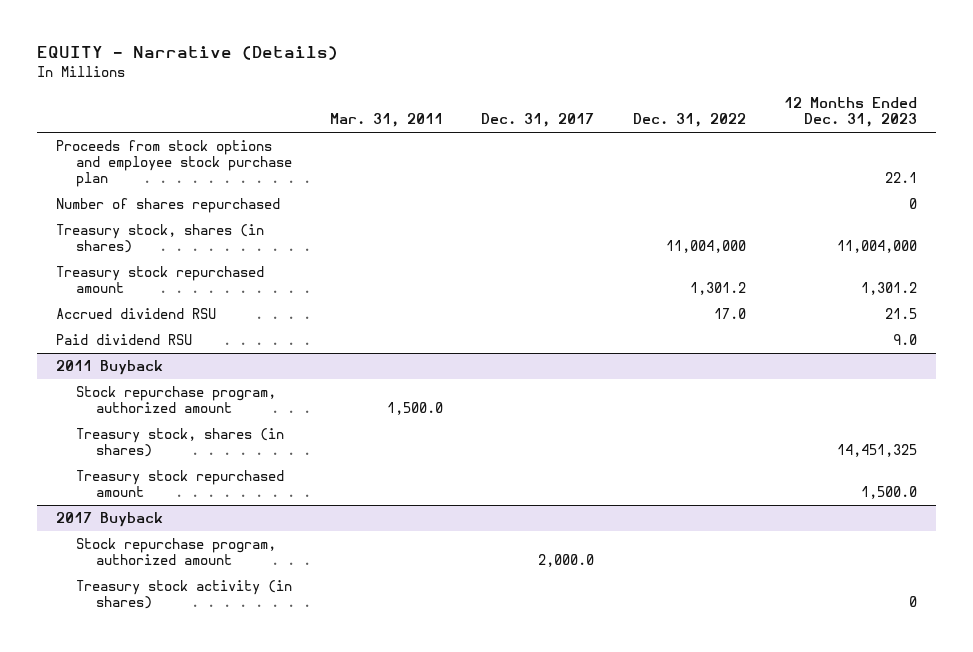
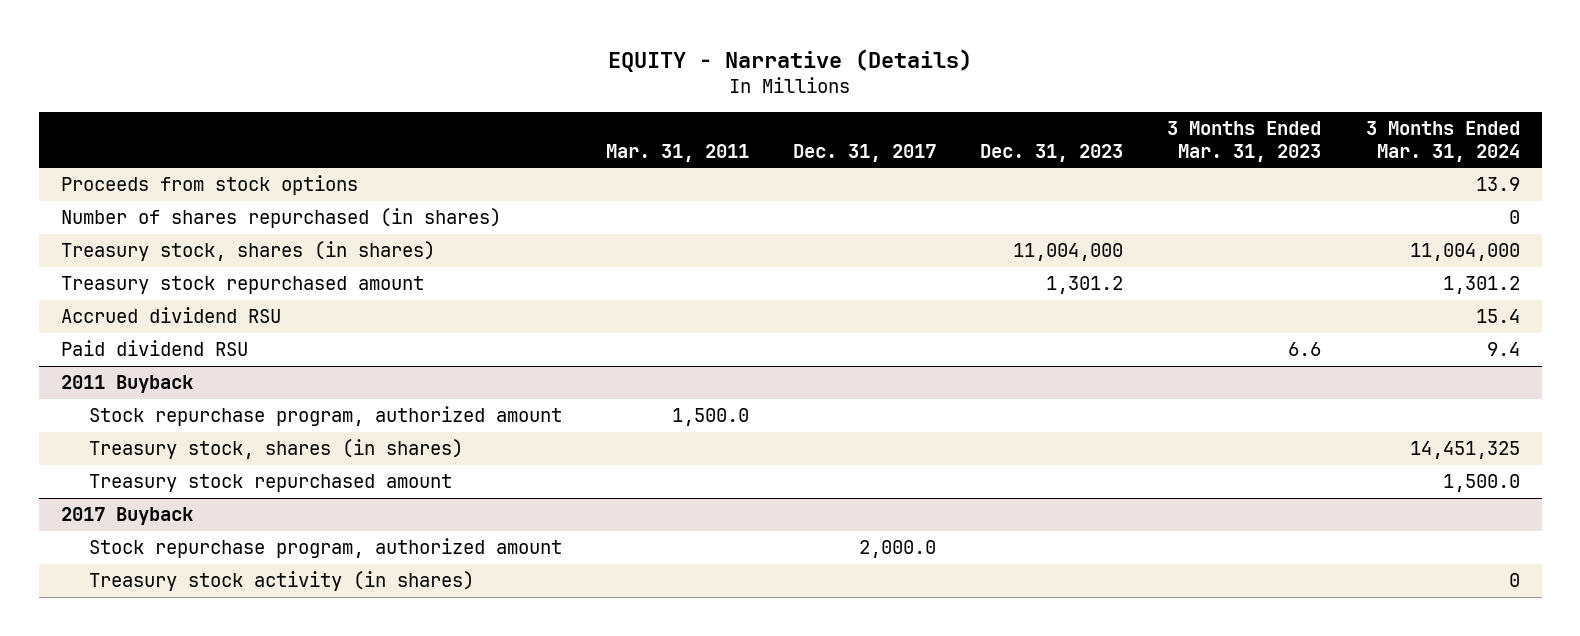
- | Mar. 31, 2011 | Dec. 31, 2017 | Dec. 31, 2022 | 12 Months Ended Dec. 31, 2023
+ | Mar. 31, 2011 | Dec. 31, 2017 | Dec. 31, 2023 | 3 Months Ended Mar. 31, 2023 | 3 Months Ended Mar. 31, 2024
- Proceeds from stock options and employee stock purchase plan | | | | 22.1
- Number of shares repurchased | | | | 0
+ Proceeds from stock options | | | | | 13.9
+ Number of shares repurchased (in shares) | | | | | 0

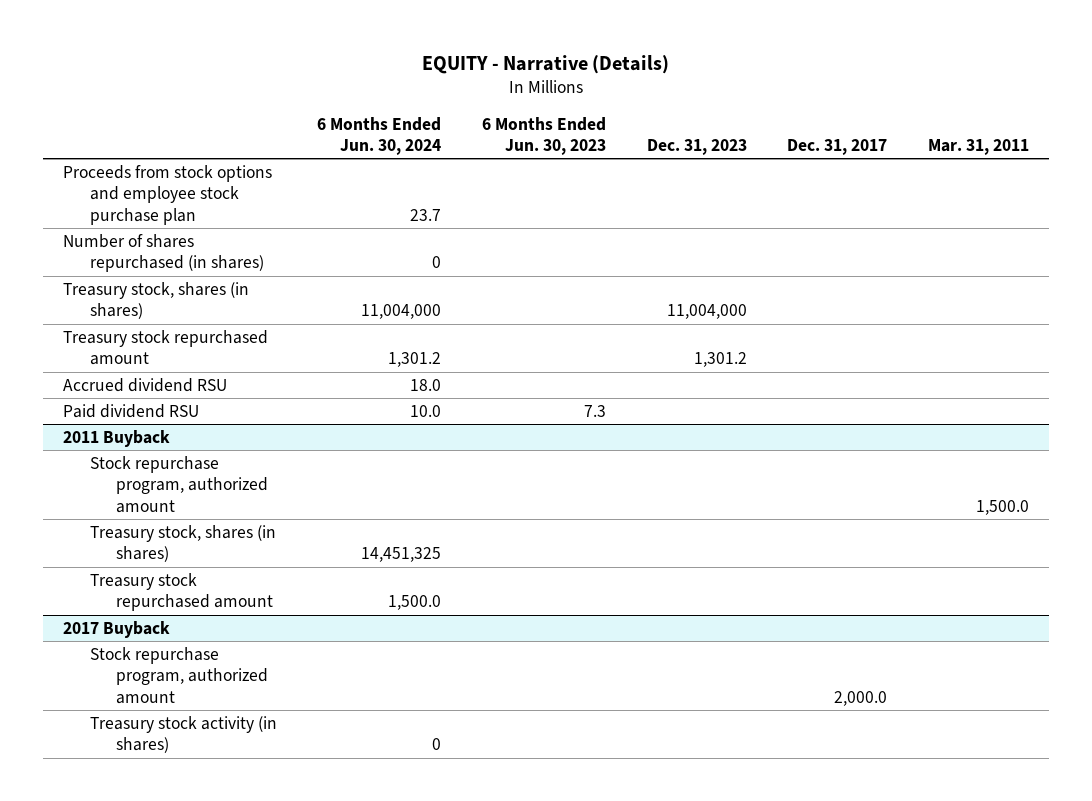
- | Mar. 31, 2011 | Dec. 31, 2017 | Dec. 31, 2023 | 3 Months Ended Mar. 31, 2023 | 3 Months Ended Mar. 31, 2024
+ | 6 Months Ended Jun. 30, 2024 | 6 Months Ended Jun. 30, 2023 | Dec. 31, 2023 | Dec. 31, 2017 | Mar. 31, 2011
- Proceeds from stock options | | | | | 13.9
+ Proceeds from stock options and employee stock purchase plan | 23.7 | | | |

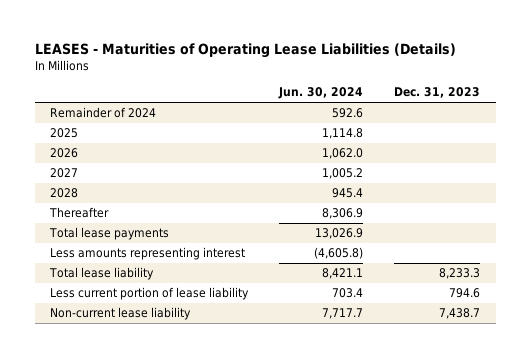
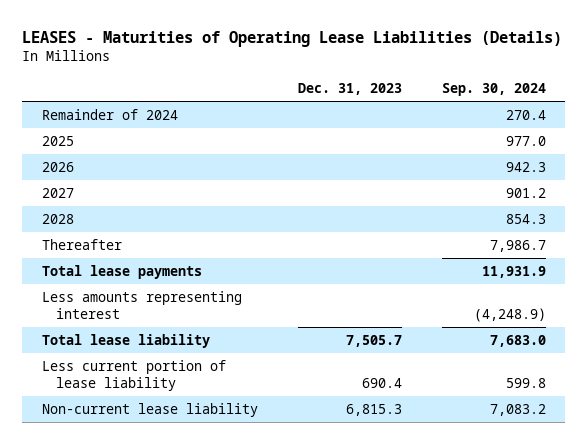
- | Jun. 30, 2024 | Dec. 31, 2023
+ | Dec. 31, 2023 | Sep. 30, 2024
- Total lease liability | 8,421.1 | 8,233.3
- Less current portion of lease liability | 703.4 | 794.6
- Non-current lease liability | 7,717.7 | 7,438.7
+ Total lease liability | 7,505.7 | 7,683.0
+ Less current portion of lease liability | 690.4 | 599.8
+ Non-current lease liability | 6,815.3 | 7,083.2

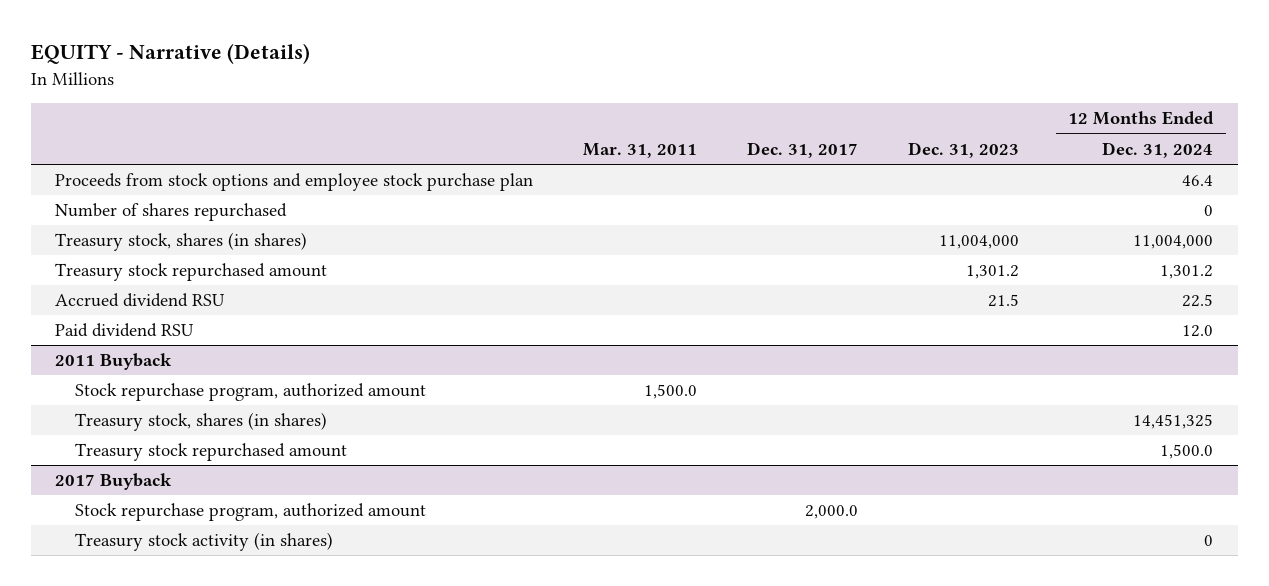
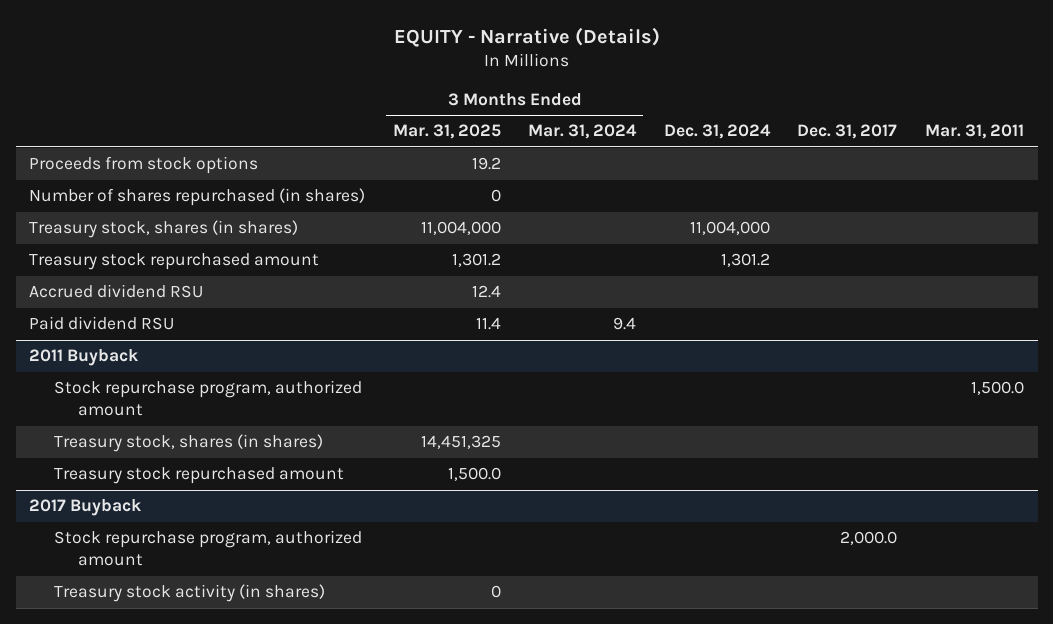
- | Mar. 31, 2011 | Dec. 31, 2017 | Dec. 31, 2023 | 12 Months Ended Dec. 31, 2024
+ | 3 Months Ended Mar. 31, 2025 | 3 Months Ended Mar. 31, 2024 | Dec. 31, 2024 | Dec. 31, 2017 | Mar. 31, 2011
- Proceeds from stock options and employee stock purchase plan | | | | 46.4
- Number of shares repurchased | | | | 0
+ Proceeds from stock options | 19.2 | | | |
+ Number of shares repurchased (in shares) | 0 | | | |

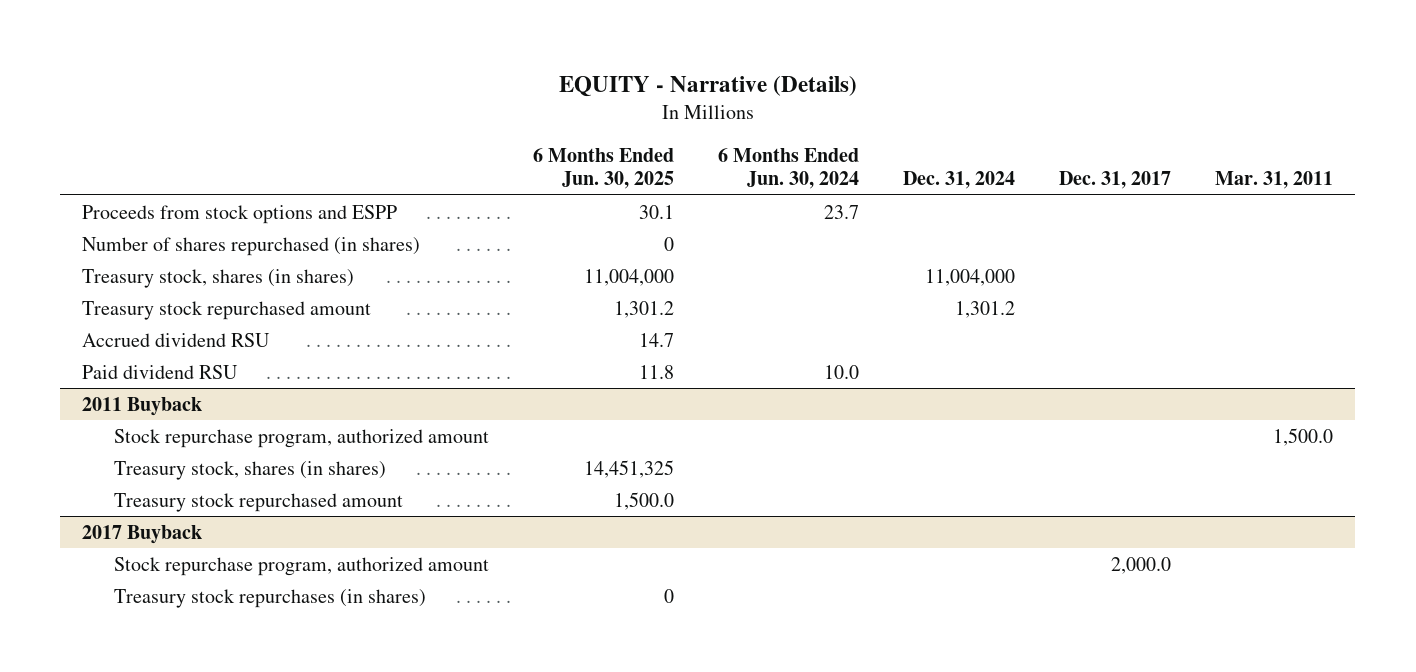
- | 3 Months Ended Mar. 31, 2025 | 3 Months Ended Mar. 31, 2024 | Dec. 31, 2024 | Dec. 31, 2017 | Mar. 31, 2011
+ | 6 Months Ended Jun. 30, 2025 | 6 Months Ended Jun. 30, 2024 | Dec. 31, 2024 | Dec. 31, 2017 | Mar. 31, 2011
- Proceeds from stock options | 19.2 | | | |
+ Proceeds from stock options and ESPP | 30.1 | 23.7 | | |
@ 2017 Buyback
- Treasury stock activity (in shares) | 0 | | | |
+ Treasury stock repurchases (in shares) | 0 | | | |

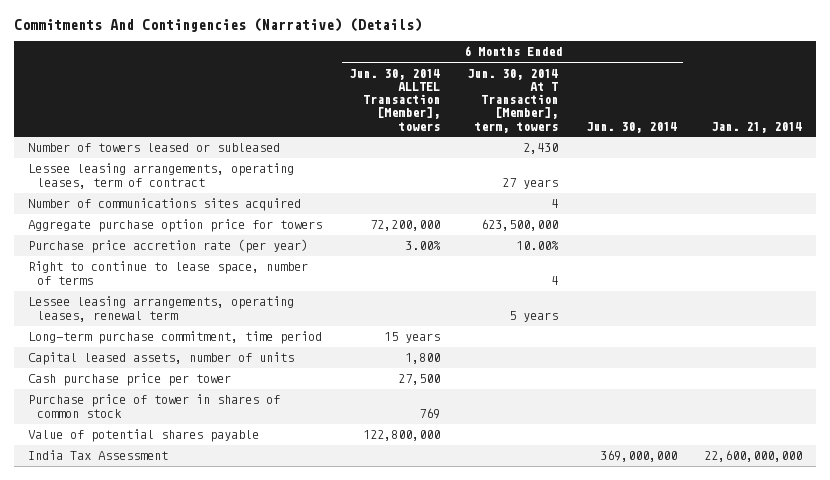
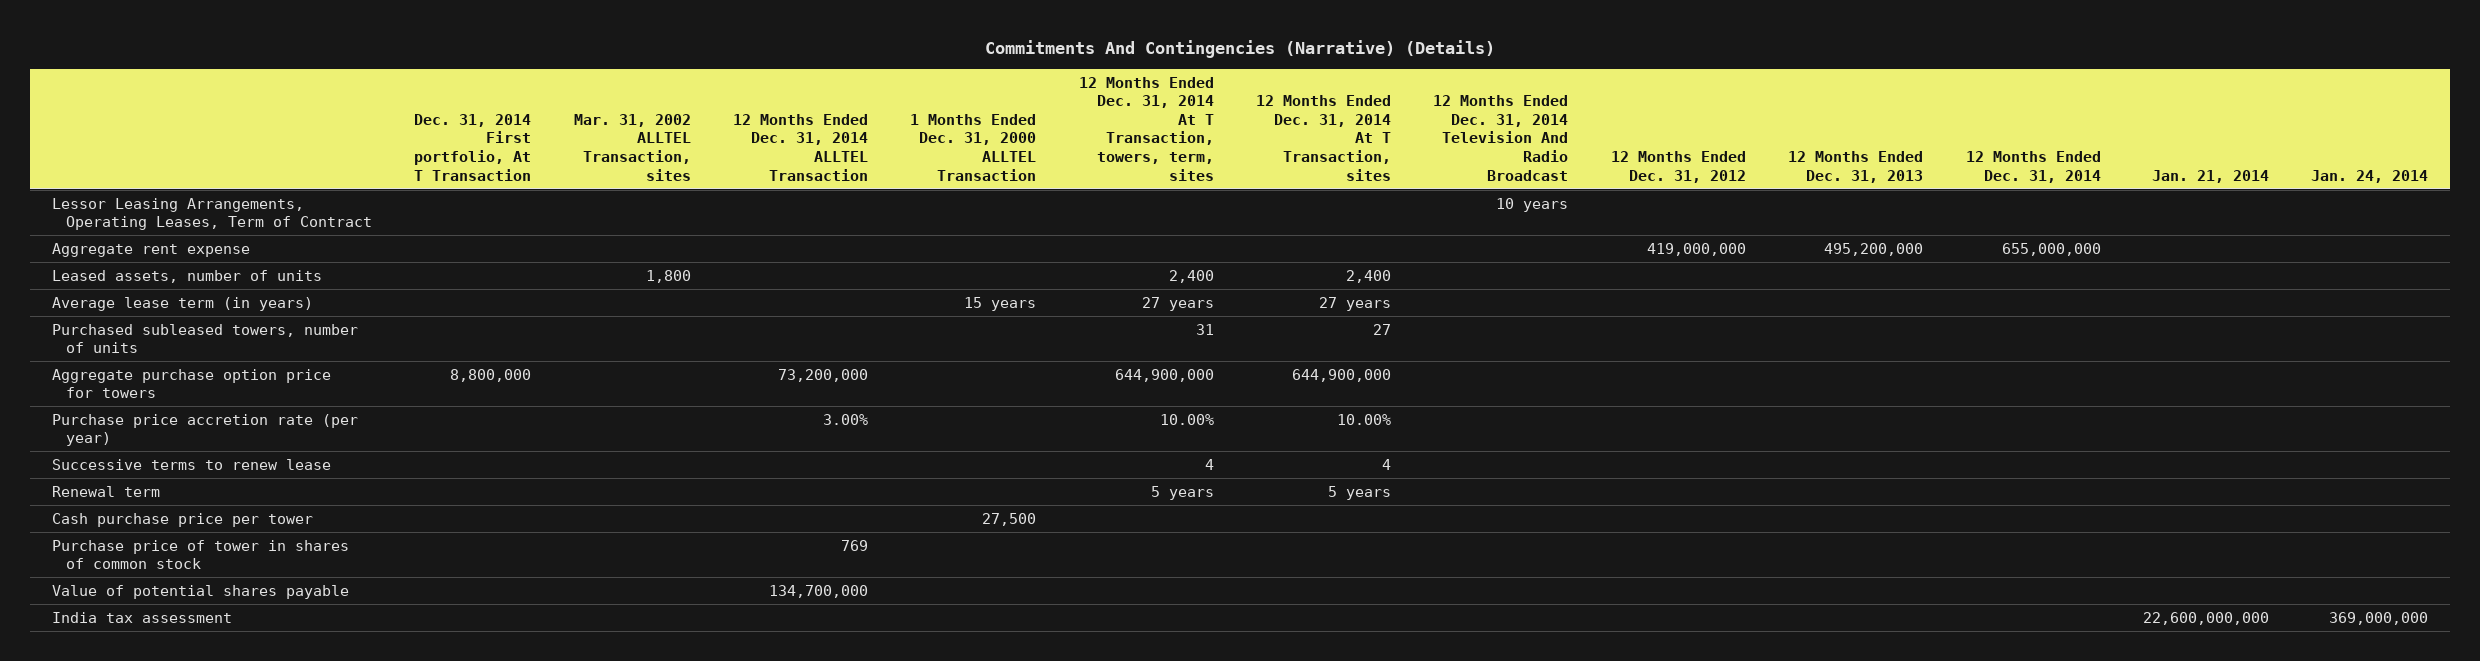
- | 6 Months Ended Jun. 30, 2014 ALLTEL Transaction [Member], towers | 6 Months Ended Jun. 30, 2014 At T Transaction [Member], term, towers | 6 Months Ended Jun. 30, 2014 | Jan. 21, 2014
+ | Dec. 31, 2014 First portfolio, At T Transaction | Mar. 31, 2002 ALLTEL Transaction, sites | 12 Months Ended Dec. 31, 2014 ALLTEL Transaction | 1 Months Ended Dec. 31, 2000 ALLTEL Transaction | 12 Months Ended Dec. 31, 2014 At T Transaction, towers, term, sites | 12 Months Ended Dec. 31, 2014 At T Transaction, sites | 12 Months Ended Dec. 31, 2014 Television And Radio Broadcast | 12 Months Ended Dec. 31, 2012 | 12 Months Ended Dec. 31, 2013 | 12 Months Ended Dec. 31, 2014 | Jan. 21, 2014 | Jan. 24, 2014
- Number of towers leased or subleased | | 2,430 | |
- Lessee leasing arrangements, operating leases, term of contract | | 27 years | |
- Number of communications sites acquired | | 4 | |
+ Lessor Leasing Arrangements, Operating Leases, Term of Contract | | | | | | | 10 years | | | | |
+ Aggregate rent expense | | | | | | | | 419,000,000 | 495,200,000 | 655,000,000 | |
+ Leased assets, number of units | | 1,800 | | | 2,400 | 2,400 | | | | | |
+ Average lease term (in years) | | | | 15 years | 27 years | 27 years | | | | | |
+ Purchased subleased towers, number of units | | | | | 31 | 27 | | | | | |
- Right to continue to lease space, number of terms | | 4 | |
- Lessee leasing arrangements, operating leases, renewal term | | 5 years | |
- Long-term purchase commitment, time period | 15 years | | |
- Capital leased assets, number of units | 1,800 | | |
+ Successive terms to renew lease | | | | | 4 | 4 | | | | | |
+ Renewal term | | | | | 5 years | 5 years | | | | | |
- India Tax Assessment | | | 369,000,000 | 22,600,000,000
+ India tax assessment | | | | | | | | | | | 22,600,000,000 | 369,000,000

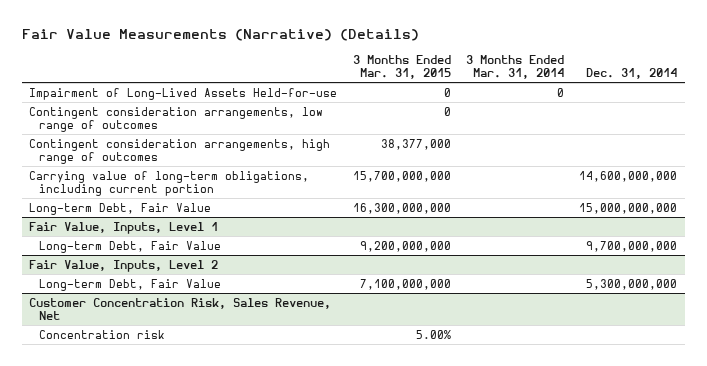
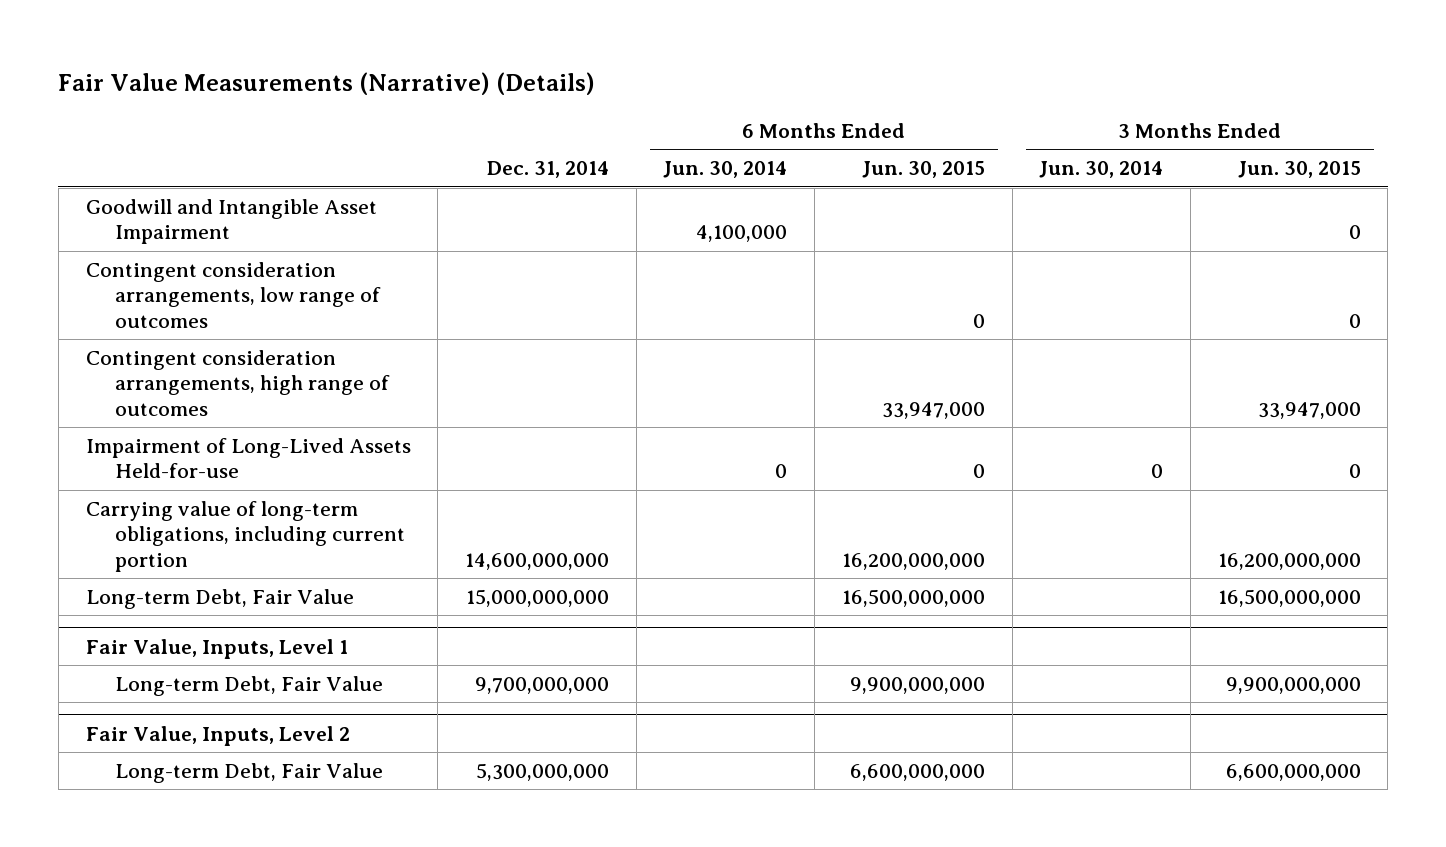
- | 3 Months Ended Mar. 31, 2015 | 3 Months Ended Mar. 31, 2014 | Dec. 31, 2014
+ | Dec. 31, 2014 | 6 Months Ended Jun. 30, 2014 | 6 Months Ended Jun. 30, 2015 | 3 Months Ended Jun. 30, 2014 | 3 Months Ended Jun. 30, 2015
+ Goodwill and Intangible Asset Impairment | | 4,100,000 | | | 0
moved down: Impairment of Long-Lived Assets Held-for-use | | 0 | 0 | 0 | 0
- Customer Concentration Risk, Sales Revenue, Net
- Concentration risk | 5.00% | |

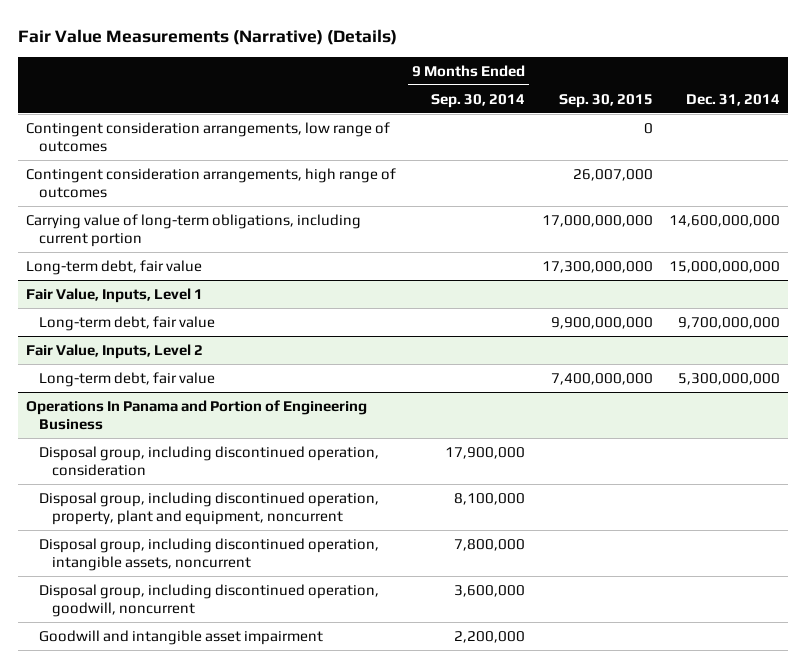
- | Dec. 31, 2014 | 6 Months Ended Jun. 30, 2014 | 6 Months Ended Jun. 30, 2015 | 3 Months Ended Jun. 30, 2014 | 3 Months Ended Jun. 30, 2015
+ | 9 Months Ended Sep. 30, 2014 | Sep. 30, 2015 | Dec. 31, 2014
- Goodwill and Intangible Asset Impairment | | 4,100,000 | | | 0
- Impairment of Long-Lived Assets Held-for-use | | 0 | 0 | 0 | 0
- Long-term Debt, Fair Value | 15,000,000,000 | | 16,500,000,000 | | 16,500,000,000
+ Long-term debt, fair value | | 17,300,000,000 | 15,000,000,000
@ Fair Value, Inputs, Level 1
- Long-term Debt, Fair Value | 9,700,000,000 | | 9,900,000,000 | | 9,900,000,000
+ Long-term debt, fair value | | 9,900,000,000 | 9,700,000,000
@ Fair Value, Inputs, Level 2
- Long-term Debt, Fair Value | 5,300,000,000 | | 6,600,000,000 | | 6,600,000,000
+ Long-term debt, fair value | | 7,400,000,000 | 5,300,000,000
+ Operations In Panama and Portion of Engineering Business
+ Disposal group, including discontinued operation, consideration | 17,900,000 | |
+ Disposal group, including discontinued operation, property, plant and equipment, noncurrent | 8,100,000 | |
+ Disposal group, including discontinued operation, intangible assets, noncurrent | 7,800,000 | |
+ Disposal group, including discontinued operation, goodwill, noncurrent | 3,600,000 | |
+ Goodwill and intangible asset impairment | 2,200,000 | |

